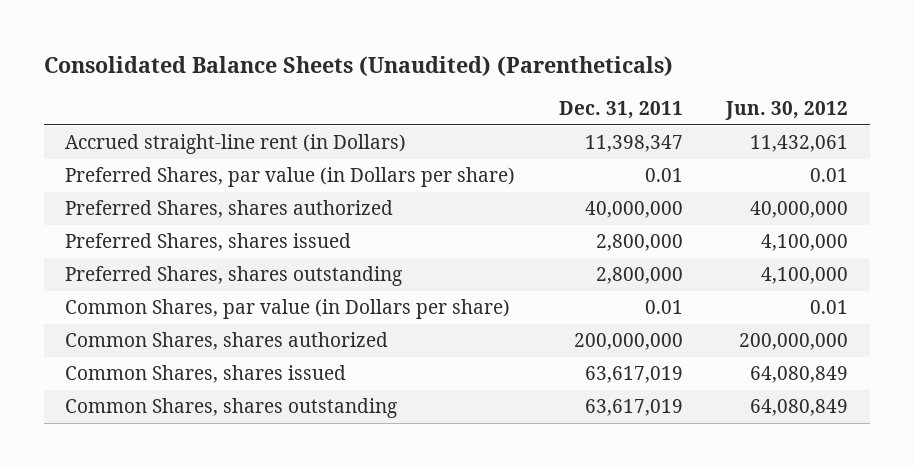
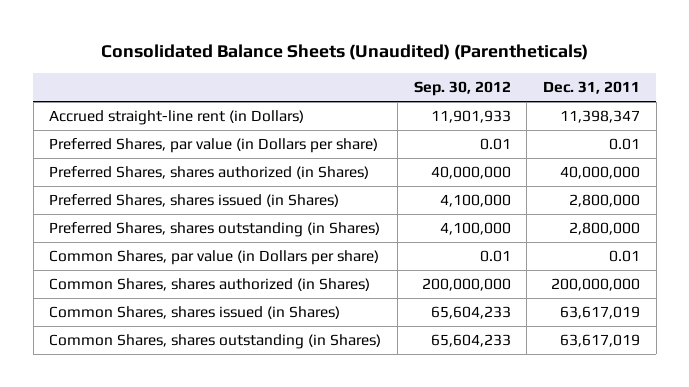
- | Dec. 31, 2011 | Jun. 30, 2012
+ | Sep. 30, 2012 | Dec. 31, 2011
- Preferred Shares, shares authorized | 40,000,000 | 40,000,000
- Preferred Shares, shares issued | 2,800,000 | 4,100,000
- Preferred Shares, shares outstanding | 2,800,000 | 4,100,000
+ Preferred Shares, shares authorized (in Shares) | 40,000,000 | 40,000,000
+ Preferred Shares, shares issued (in Shares) | 4,100,000 | 2,800,000
+ Preferred Shares, shares outstanding (in Shares) | 4,100,000 | 2,800,000
- Common Shares, shares authorized | 200,000,000 | 200,000,000
- Common Shares, shares issued | 63,617,019 | 64,080,849
- Common Shares, shares outstanding | 63,617,019 | 64,080,849
+ Common Shares, shares authorized (in Shares) | 200,000,000 | 200,000,000
+ Common Shares, shares issued (in Shares) | 65,604,233 | 63,617,019
+ Common Shares, shares outstanding (in Shares) | 65,604,233 | 63,617,019

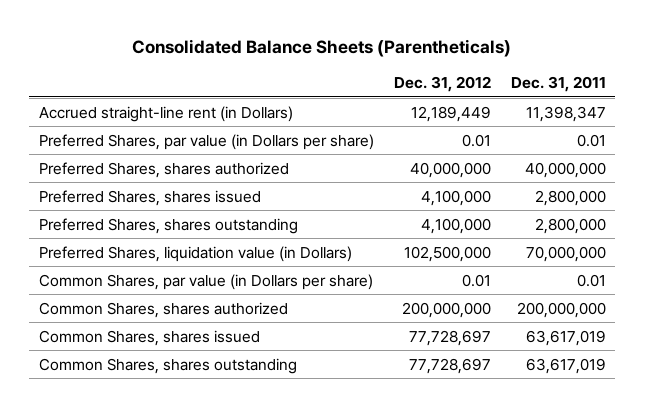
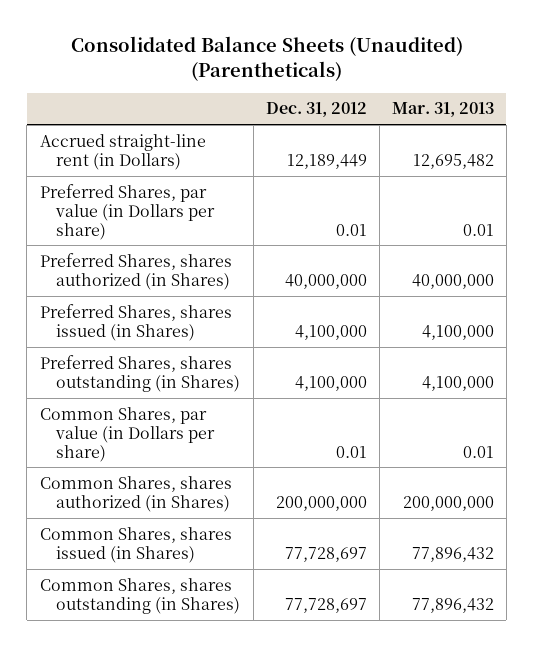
- Consolidated Balance Sheets (Parentheticals)
+ Consolidated Balance Sheets (Unaudited) (Parentheticals)
- | Dec. 31, 2012 | Dec. 31, 2011
+ | Dec. 31, 2012 | Mar. 31, 2013
- Preferred Shares, shares authorized | 40,000,000 | 40,000,000
- Preferred Shares, shares issued | 4,100,000 | 2,800,000
- Preferred Shares, shares outstanding | 4,100,000 | 2,800,000
- Preferred Shares, liquidation value (in Dollars) | 102,500,000 | 70,000,000
+ Preferred Shares, shares authorized (in Shares) | 40,000,000 | 40,000,000
+ Preferred Shares, shares issued (in Shares) | 4,100,000 | 4,100,000
+ Preferred Shares, shares outstanding (in Shares) | 4,100,000 | 4,100,000
- Common Shares, shares authorized | 200,000,000 | 200,000,000
- Common Shares, shares issued | 77,728,697 | 63,617,019
- Common Shares, shares outstanding | 77,728,697 | 63,617,019
+ Common Shares, shares authorized (in Shares) | 200,000,000 | 200,000,000
+ Common Shares, shares issued (in Shares) | 77,728,697 | 77,896,432
+ Common Shares, shares outstanding (in Shares) | 77,728,697 | 77,896,432

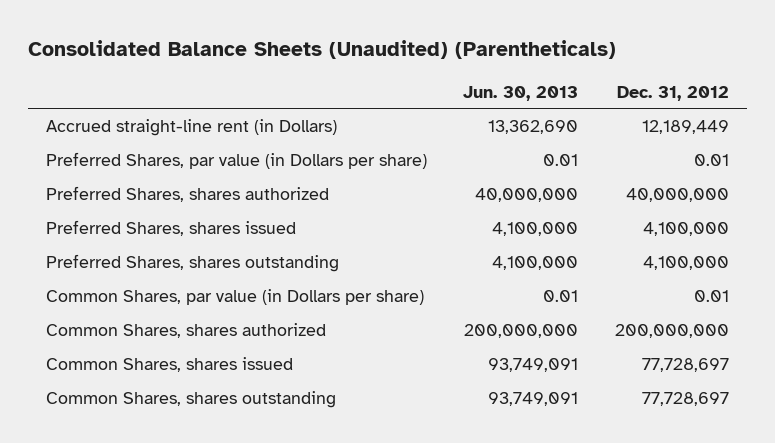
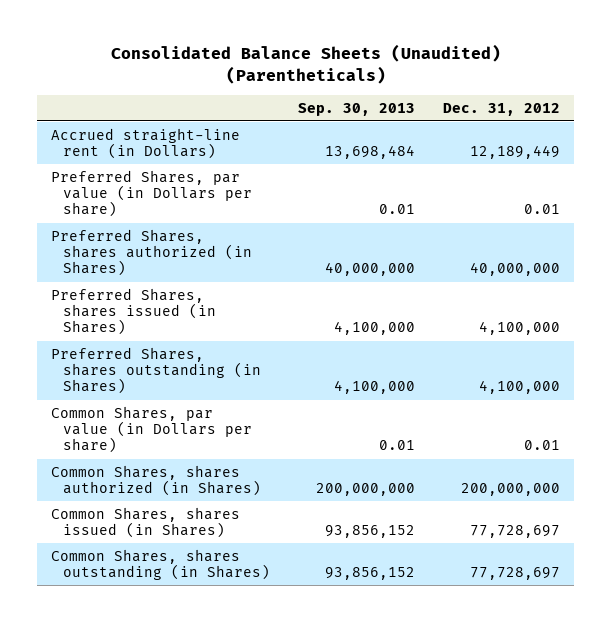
- | Jun. 30, 2013 | Dec. 31, 2012
+ | Sep. 30, 2013 | Dec. 31, 2012
- Preferred Shares, shares authorized | 40,000,000 | 40,000,000
- Preferred Shares, shares issued | 4,100,000 | 4,100,000
- Preferred Shares, shares outstanding | 4,100,000 | 4,100,000
+ Preferred Shares, shares authorized (in Shares) | 40,000,000 | 40,000,000
+ Preferred Shares, shares issued (in Shares) | 4,100,000 | 4,100,000
+ Preferred Shares, shares outstanding (in Shares) | 4,100,000 | 4,100,000
- Common Shares, shares authorized | 200,000,000 | 200,000,000
- Common Shares, shares issued | 93,749,091 | 77,728,697
- Common Shares, shares outstanding | 93,749,091 | 77,728,697
+ Common Shares, shares authorized (in Shares) | 200,000,000 | 200,000,000
+ Common Shares, shares issued (in Shares) | 93,856,152 | 77,728,697
+ Common Shares, shares outstanding (in Shares) | 93,856,152 | 77,728,697

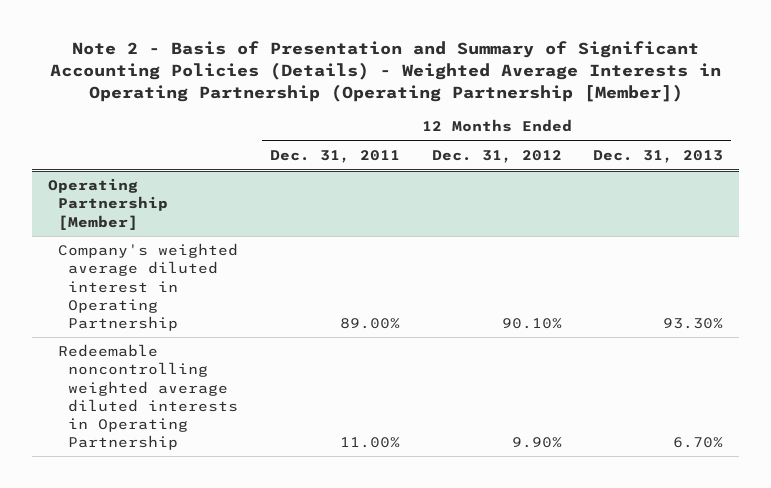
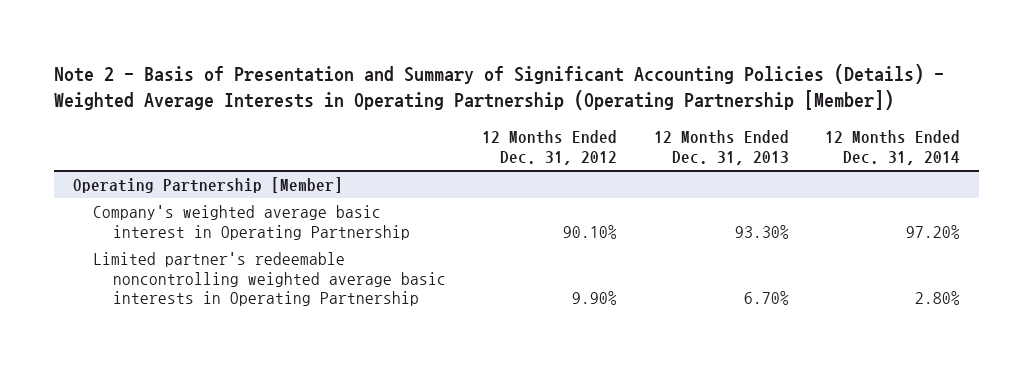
- | 12 Months Ended Dec. 31, 2011 | 12 Months Ended Dec. 31, 2012 | 12 Months Ended Dec. 31, 2013
+ | 12 Months Ended Dec. 31, 2012 | 12 Months Ended Dec. 31, 2013 | 12 Months Ended Dec. 31, 2014
@ Operating Partnership [Member]
- Company's weighted average diluted interest in Operating Partnership | 89.00% | 90.10% | 93.30%
- Redeemable noncontrolling weighted average diluted interests in Operating Partnership | 11.00% | 9.90% | 6.70%
+ Company's weighted average basic interest in Operating Partnership | 90.10% | 93.30% | 97.20%
+ Limited partner's redeemable noncontrolling weighted average basic interests in Operating Partnership | 9.90% | 6.70% | 2.80%

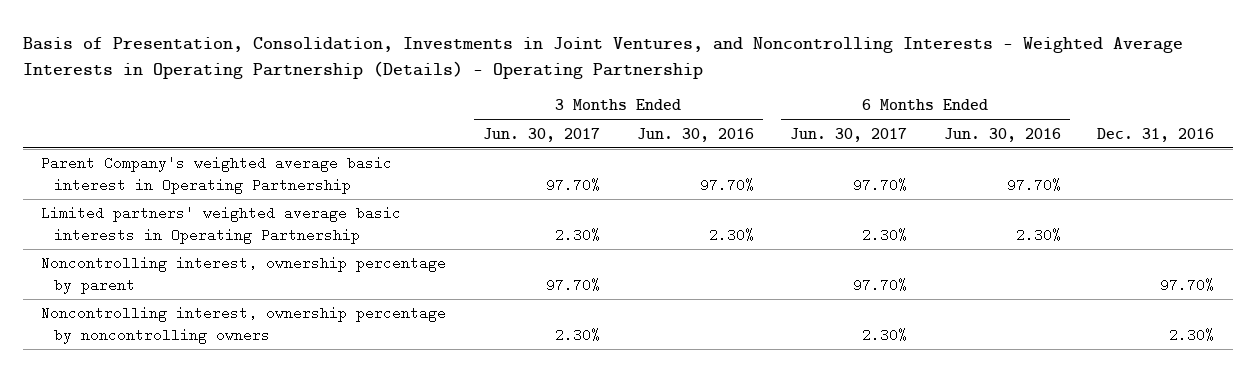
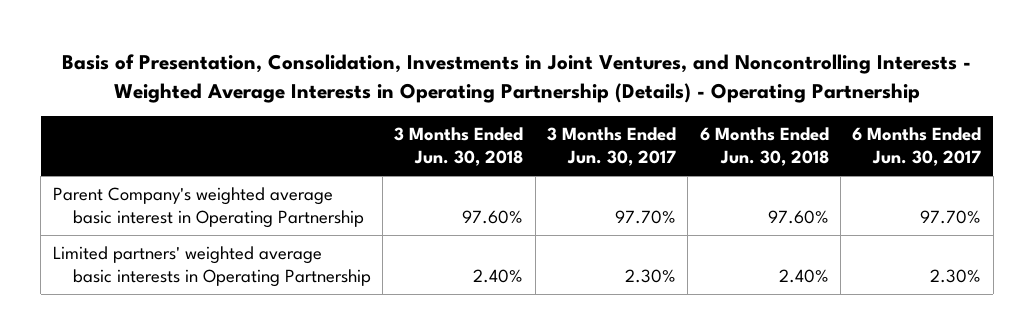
- | 3 Months Ended Jun. 30, 2017 | 3 Months Ended Jun. 30, 2016 | 6 Months Ended Jun. 30, 2017 | 6 Months Ended Jun. 30, 2016 | Dec. 31, 2016
+ | 3 Months Ended Jun. 30, 2018 | 3 Months Ended Jun. 30, 2017 | 6 Months Ended Jun. 30, 2018 | 6 Months Ended Jun. 30, 2017
- Noncontrolling interest, ownership percentage by parent | 97.70% | | 97.70% | | 97.70%
- Noncontrolling interest, ownership percentage by noncontrolling owners | 2.30% | | 2.30% | | 2.30%

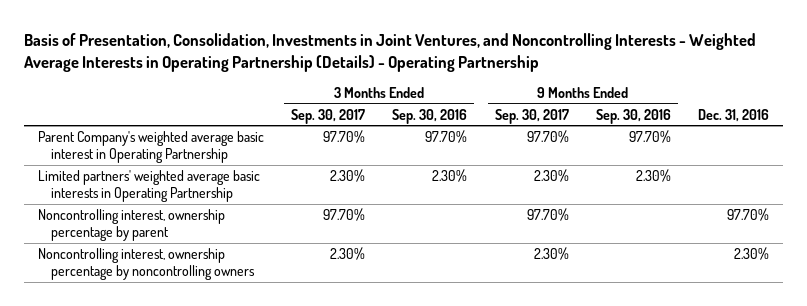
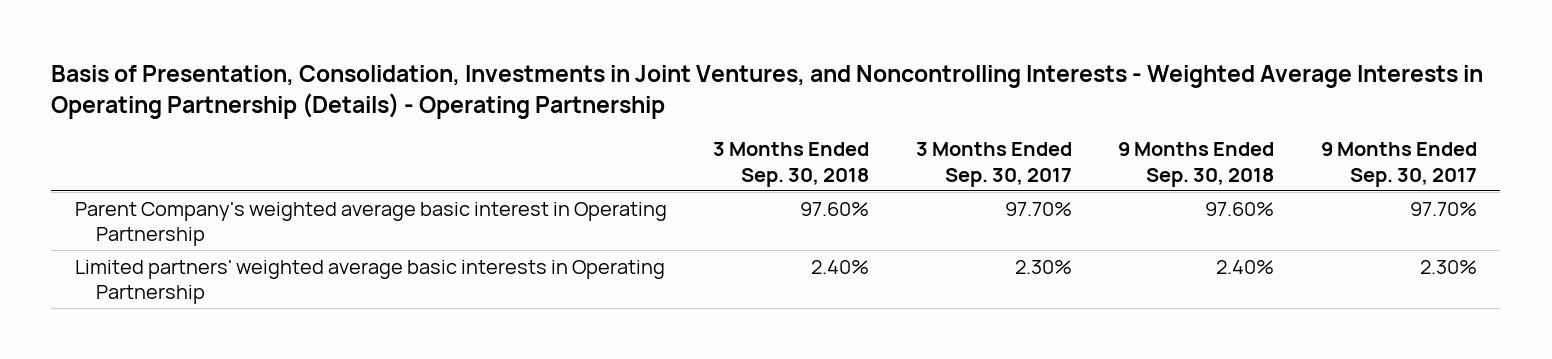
- | 3 Months Ended Sep. 30, 2017 | 3 Months Ended Sep. 30, 2016 | 9 Months Ended Sep. 30, 2017 | 9 Months Ended Sep. 30, 2016 | Dec. 31, 2016
+ | 3 Months Ended Sep. 30, 2018 | 3 Months Ended Sep. 30, 2017 | 9 Months Ended Sep. 30, 2018 | 9 Months Ended Sep. 30, 2017
- Noncontrolling interest, ownership percentage by parent | 97.70% | | 97.70% | | 97.70%
- Noncontrolling interest, ownership percentage by noncontrolling owners | 2.30% | | 2.30% | | 2.30%

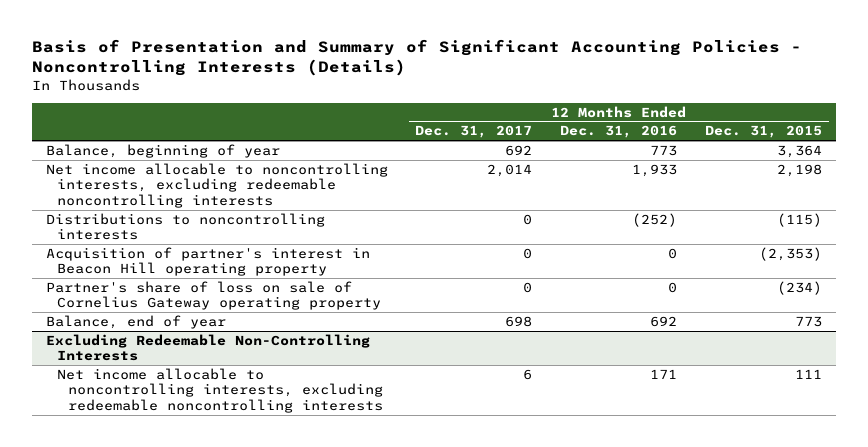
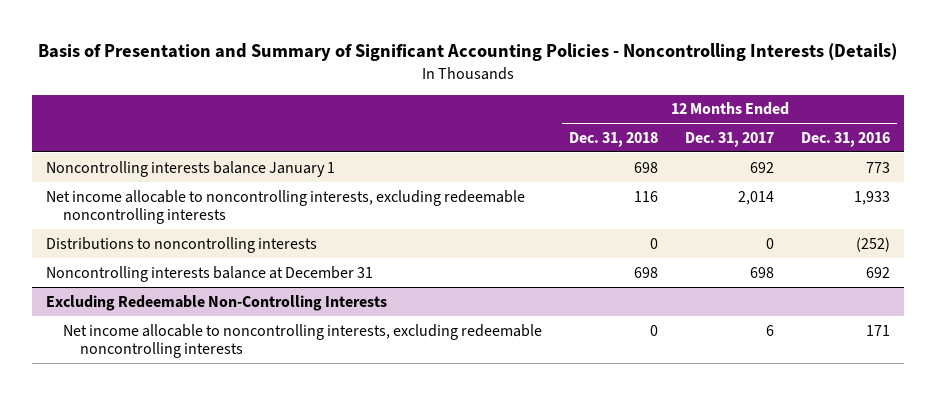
- | 12 Months Ended Dec. 31, 2017 | 12 Months Ended Dec. 31, 2016 | 12 Months Ended Dec. 31, 2015
+ | 12 Months Ended Dec. 31, 2018 | 12 Months Ended Dec. 31, 2017 | 12 Months Ended Dec. 31, 2016
- Balance, beginning of year | 692 | 773 | 3,364
+ Noncontrolling interests balance January 1 | 698 | 692 | 773
- Acquisition of partner's interest in Beacon Hill operating property | 0 | 0 | (2,353)
- Partner's share of loss on sale of Cornelius Gateway operating property | 0 | 0 | (234)
- Balance, end of year | 698 | 692 | 773
+ Noncontrolling interests balance at December 31 | 698 | 698 | 692

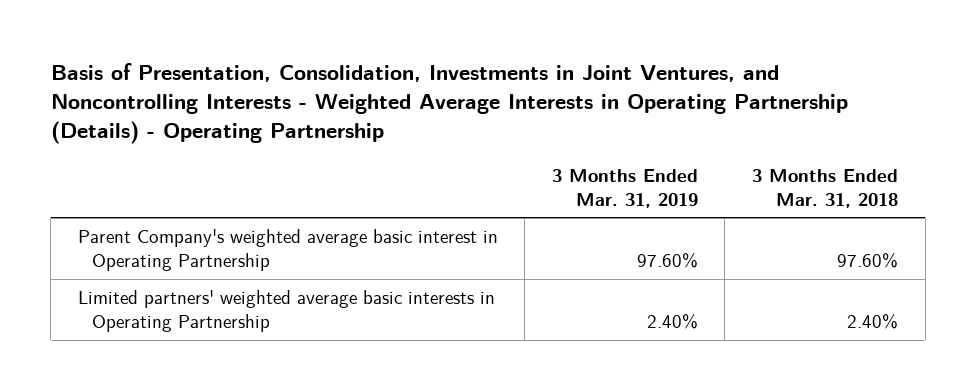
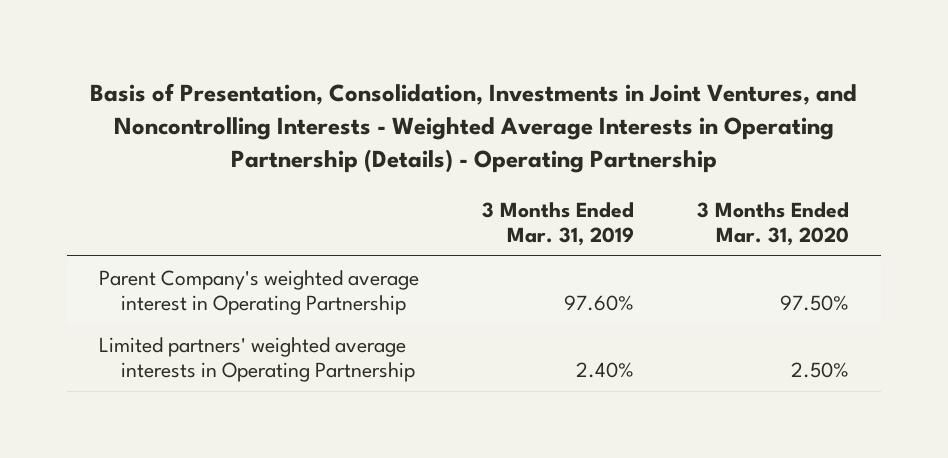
- | 3 Months Ended Mar. 31, 2019 | 3 Months Ended Mar. 31, 2018
+ | 3 Months Ended Mar. 31, 2019 | 3 Months Ended Mar. 31, 2020
- Parent Company's weighted average basic interest in Operating Partnership | 97.60% | 97.60%
- Limited partners' weighted average basic interests in Operating Partnership | 2.40% | 2.40%
+ Parent Company's weighted average interest in Operating Partnership | 97.60% | 97.50%
+ Limited partners' weighted average interests in Operating Partnership | 2.40% | 2.50%

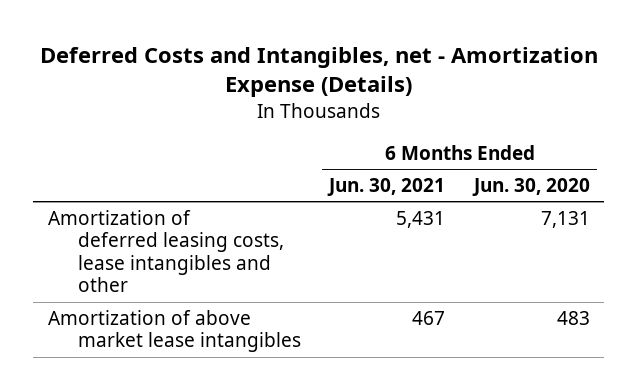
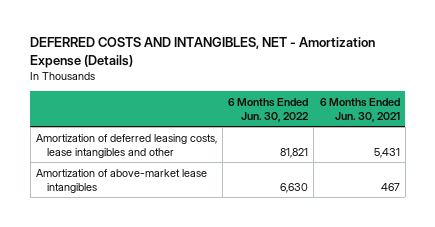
- Deferred Costs and Intangibles, net - Amortization Expense (Details)
+ DEFERRED COSTS AND INTANGIBLES, NET - Amortization Expense (Details)
- | 6 Months Ended Jun. 30, 2021 | 6 Months Ended Jun. 30, 2020
+ | 6 Months Ended Jun. 30, 2022 | 6 Months Ended Jun. 30, 2021
- Amortization of above market lease intangibles | 467 | 483
+ Amortization of above-market lease intangibles | 6,630 | 467

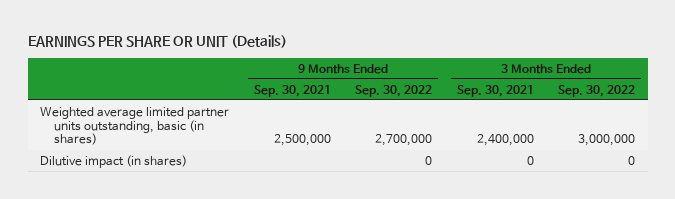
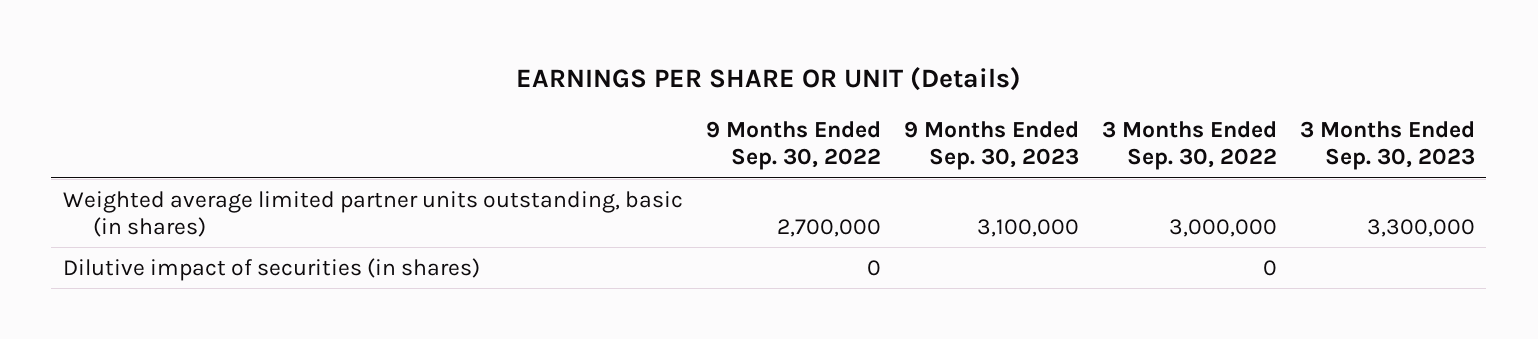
- | 9 Months Ended Sep. 30, 2021 | 9 Months Ended Sep. 30, 2022 | 3 Months Ended Sep. 30, 2021 | 3 Months Ended Sep. 30, 2022
+ | 9 Months Ended Sep. 30, 2022 | 9 Months Ended Sep. 30, 2023 | 3 Months Ended Sep. 30, 2022 | 3 Months Ended Sep. 30, 2023
- Dilutive impact (in shares) | | 0 | 0 | 0
+ Dilutive impact of securities (in shares) | 0 | | 0 |

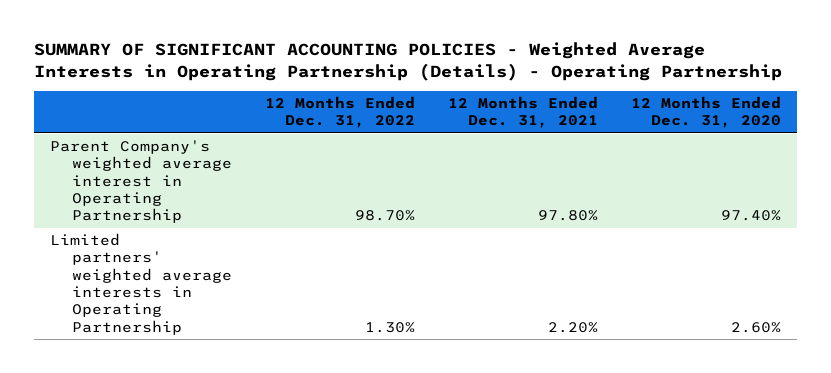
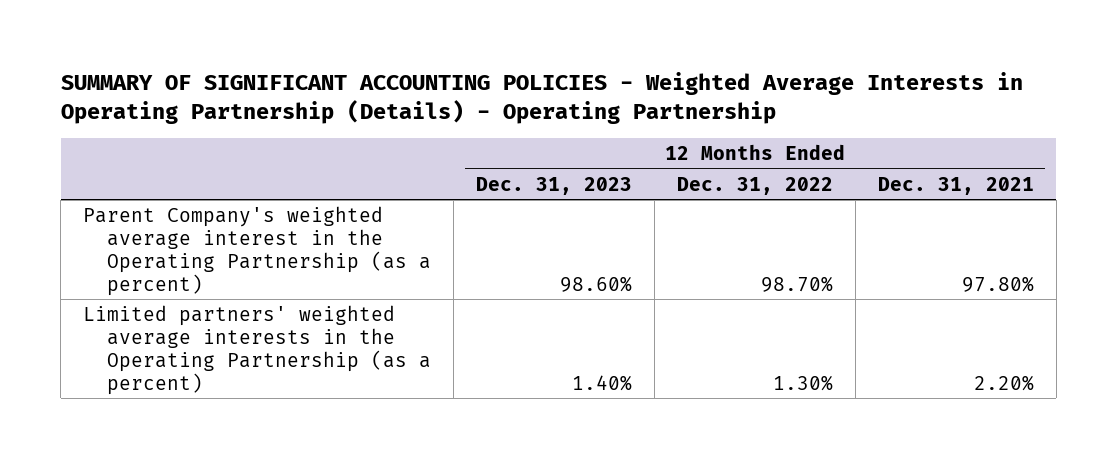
- | 12 Months Ended Dec. 31, 2022 | 12 Months Ended Dec. 31, 2021 | 12 Months Ended Dec. 31, 2020
+ | 12 Months Ended Dec. 31, 2023 | 12 Months Ended Dec. 31, 2022 | 12 Months Ended Dec. 31, 2021
- Parent Company's weighted average interest in Operating Partnership | 98.70% | 97.80% | 97.40%
- Limited partners' weighted average interests in Operating Partnership | 1.30% | 2.20% | 2.60%
+ Parent Company's weighted average interest in the Operating Partnership (as a percent) | 98.60% | 98.70% | 97.80%
+ Limited partners' weighted average interests in the Operating Partnership (as a percent) | 1.40% | 1.30% | 2.20%

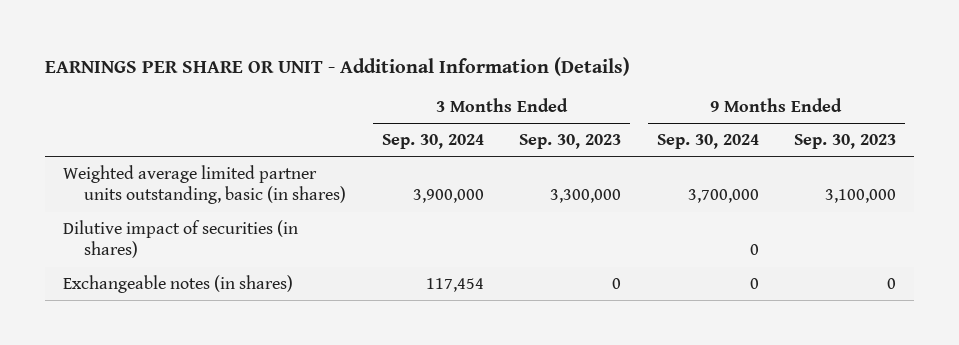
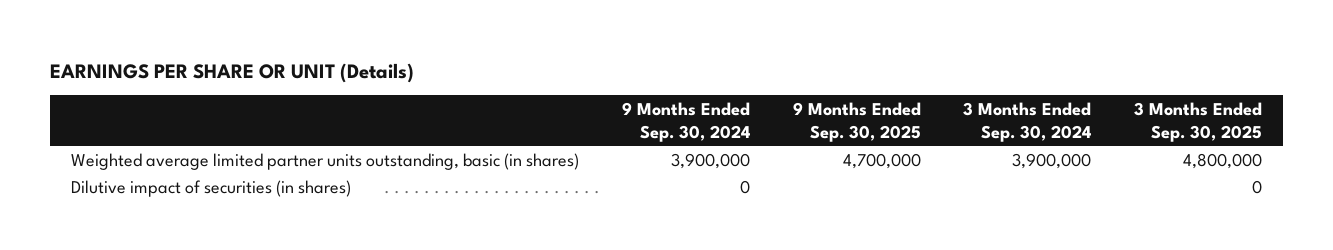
- EARNINGS PER SHARE OR UNIT - Additional Information (Details)
+ EARNINGS PER SHARE OR UNIT (Details)
- | 3 Months Ended Sep. 30, 2024 | 3 Months Ended Sep. 30, 2023 | 9 Months Ended Sep. 30, 2024 | 9 Months Ended Sep. 30, 2023
+ | 9 Months Ended Sep. 30, 2024 | 9 Months Ended Sep. 30, 2025 | 3 Months Ended Sep. 30, 2024 | 3 Months Ended Sep. 30, 2025
- Weighted average limited partner units outstanding, basic (in shares) | 3,900,000 | 3,300,000 | 3,700,000 | 3,100,000
+ Weighted average limited partner units outstanding, basic (in shares) | 3,900,000 | 4,700,000 | 3,900,000 | 4,800,000
- Exchangeable notes (in shares) | 117,454 | 0 | 0 | 0

